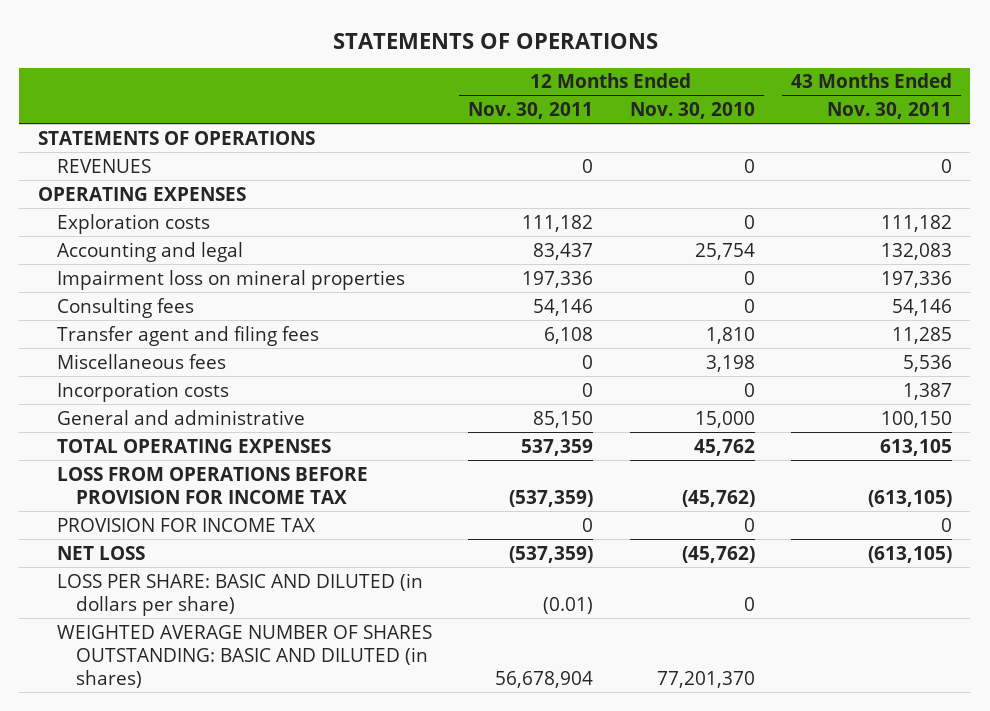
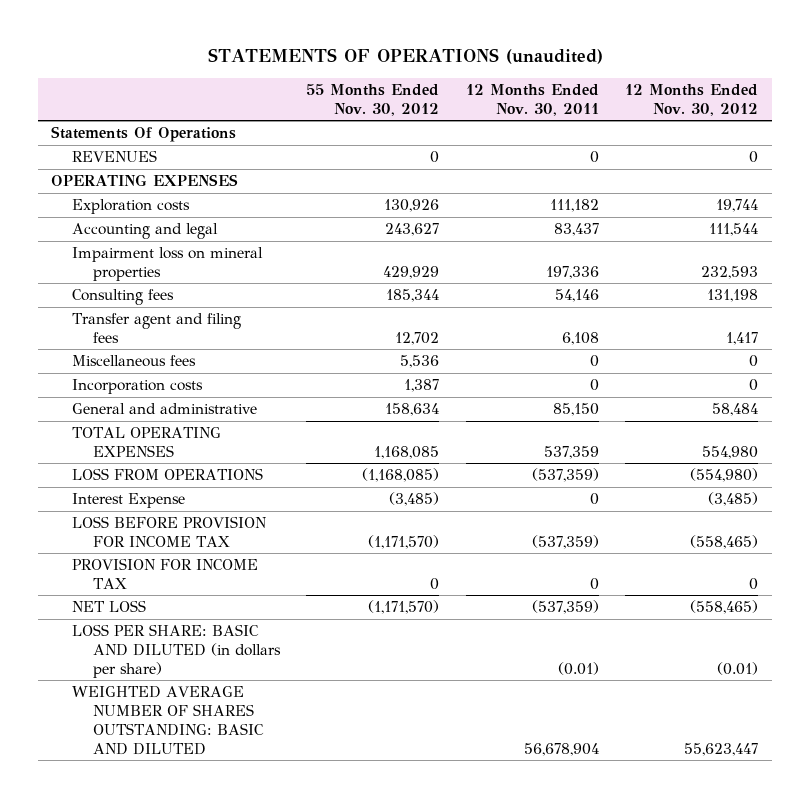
- STATEMENTS OF OPERATIONS
+ STATEMENTS OF OPERATIONS (unaudited)
- | 12 Months Ended Nov. 30, 2011 | 12 Months Ended Nov. 30, 2010 | 43 Months Ended Nov. 30, 2011
+ | 55 Months Ended Nov. 30, 2012 | 12 Months Ended Nov. 30, 2011 | 12 Months Ended Nov. 30, 2012
- STATEMENTS OF OPERATIONS
+ Statements Of Operations
- LOSS FROM OPERATIONS BEFORE PROVISION FOR INCOME TAX | (537,359) | (45,762) | (613,105)
+ LOSS FROM OPERATIONS | (1,168,085) | (537,359) | (554,980)
+ Interest Expense | (3,485) | 0 | (3,485)
+ LOSS BEFORE PROVISION FOR INCOME TAX | (1,171,570) | (537,359) | (558,465)
- WEIGHTED AVERAGE NUMBER OF SHARES OUTSTANDING: BASIC AND DILUTED (in shares) | 56,678,904 | 77,201,370 |
+ WEIGHTED AVERAGE NUMBER OF SHARES OUTSTANDING: BASIC AND DILUTED | | 56,678,904 | 55,623,447

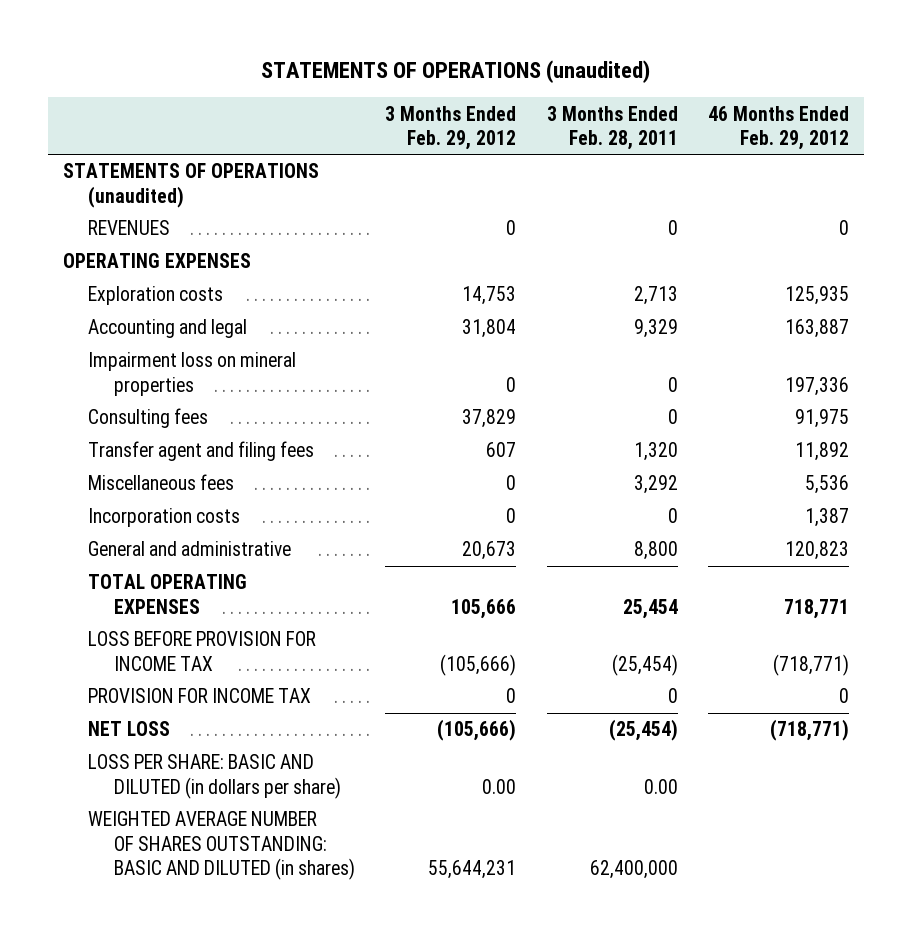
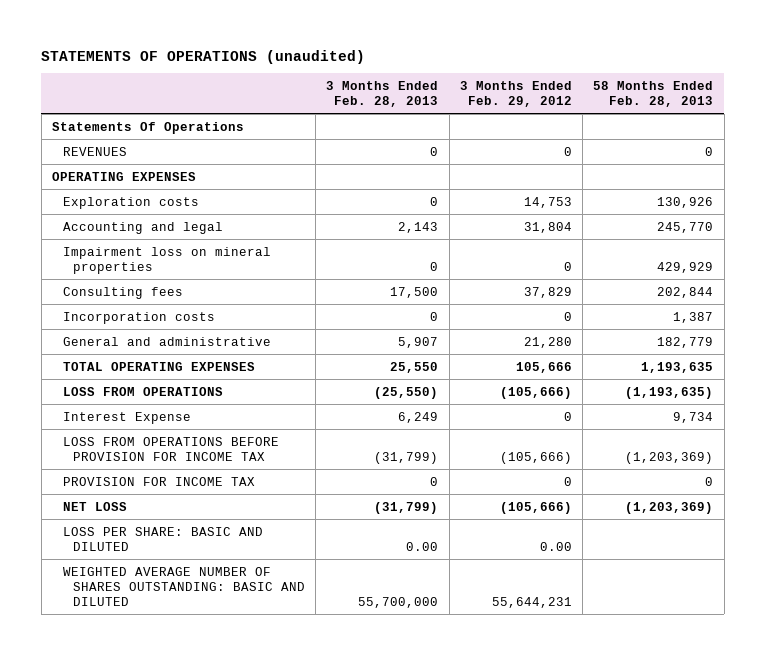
- | 3 Months Ended Feb. 29, 2012 | 3 Months Ended Feb. 28, 2011 | 46 Months Ended Feb. 29, 2012
+ | 3 Months Ended Feb. 28, 2013 | 3 Months Ended Feb. 29, 2012 | 58 Months Ended Feb. 28, 2013
- STATEMENTS OF OPERATIONS (unaudited)
+ Statements Of Operations
- Transfer agent and filing fees | 607 | 1,320 | 11,892
- Miscellaneous fees | 0 | 3,292 | 5,536
- General and administrative | 20,673 | 8,800 | 120,823
+ General and administrative | 5,907 | 21,280 | 182,779
- LOSS BEFORE PROVISION FOR INCOME TAX | (105,666) | (25,454) | (718,771)
+ LOSS FROM OPERATIONS | (25,550) | (105,666) | (1,193,635)
+ Interest Expense | 6,249 | 0 | 9,734
+ LOSS FROM OPERATIONS BEFORE PROVISION FOR INCOME TAX | (31,799) | (105,666) | (1,203,369)
- LOSS PER SHARE: BASIC AND DILUTED (in dollars per share) | 0.00 | 0.00 |
- WEIGHTED AVERAGE NUMBER OF SHARES OUTSTANDING: BASIC AND DILUTED (in shares) | 55,644,231 | 62,400,000 |
+ LOSS PER SHARE: BASIC AND DILUTED | 0.00 | 0.00 |
+ WEIGHTED AVERAGE NUMBER OF SHARES OUTSTANDING: BASIC AND DILUTED | 55,700,000 | 55,644,231 |

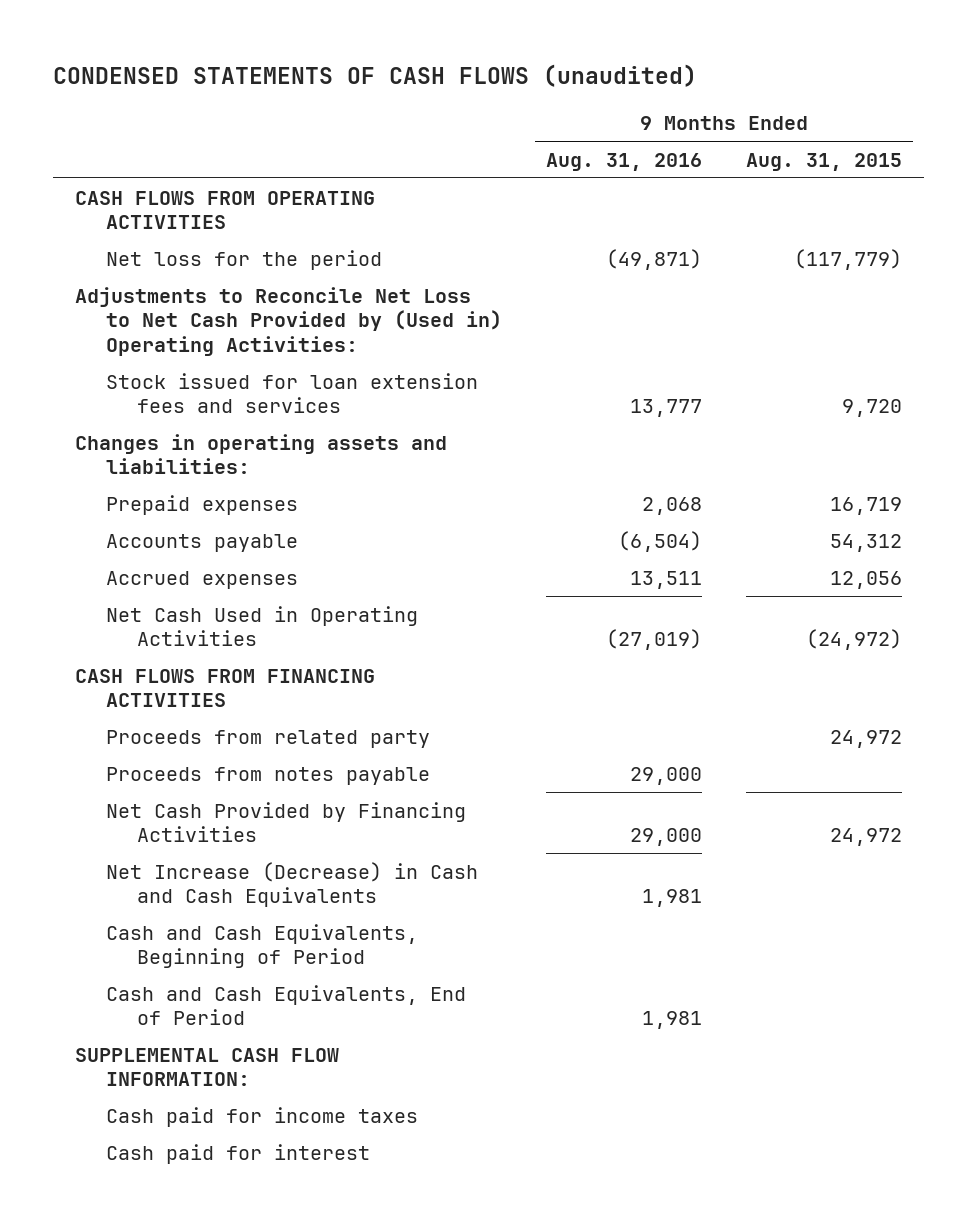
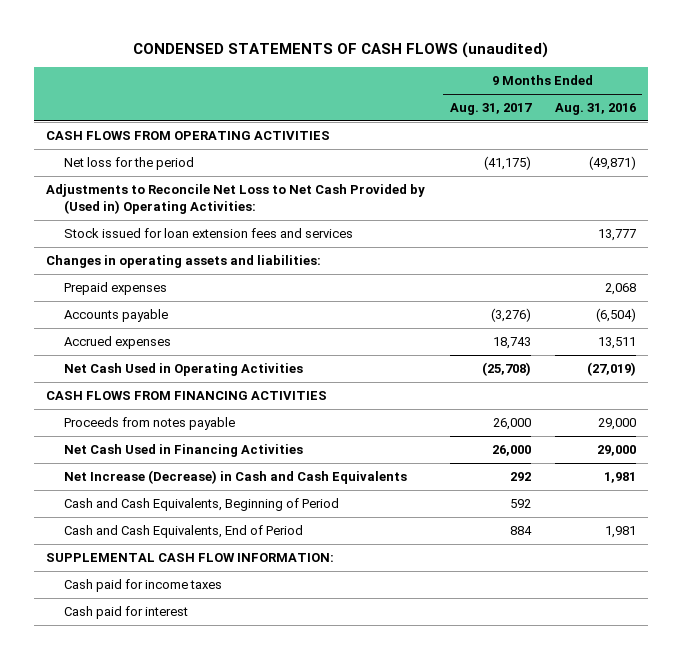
- | 9 Months Ended Aug. 31, 2016 | 9 Months Ended Aug. 31, 2015
+ | 9 Months Ended Aug. 31, 2017 | 9 Months Ended Aug. 31, 2016
- Proceeds from related party | | 24,972
- Net Cash Provided by Financing Activities | 29,000 | 24,972
+ Net Cash Used in Financing Activities | 26,000 | 29,000

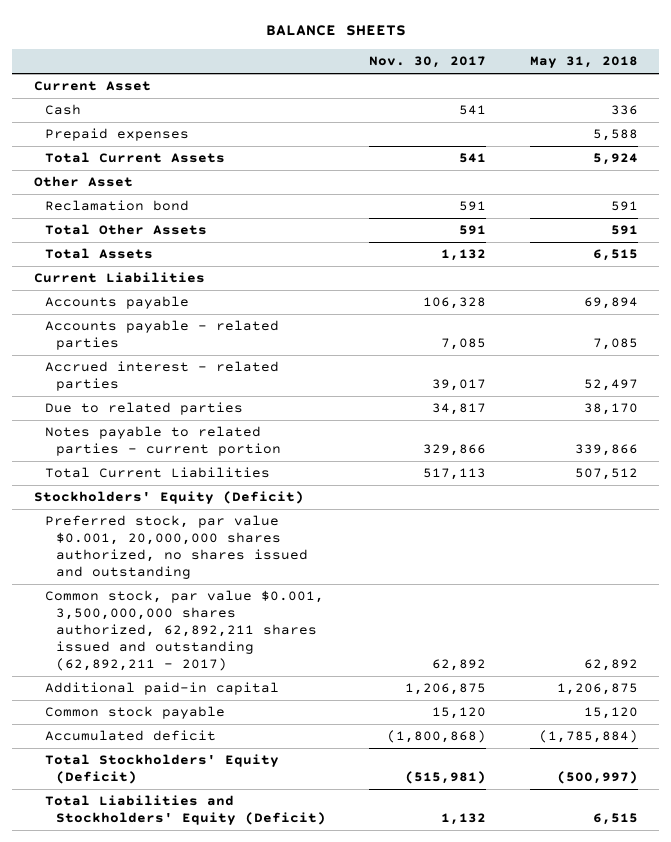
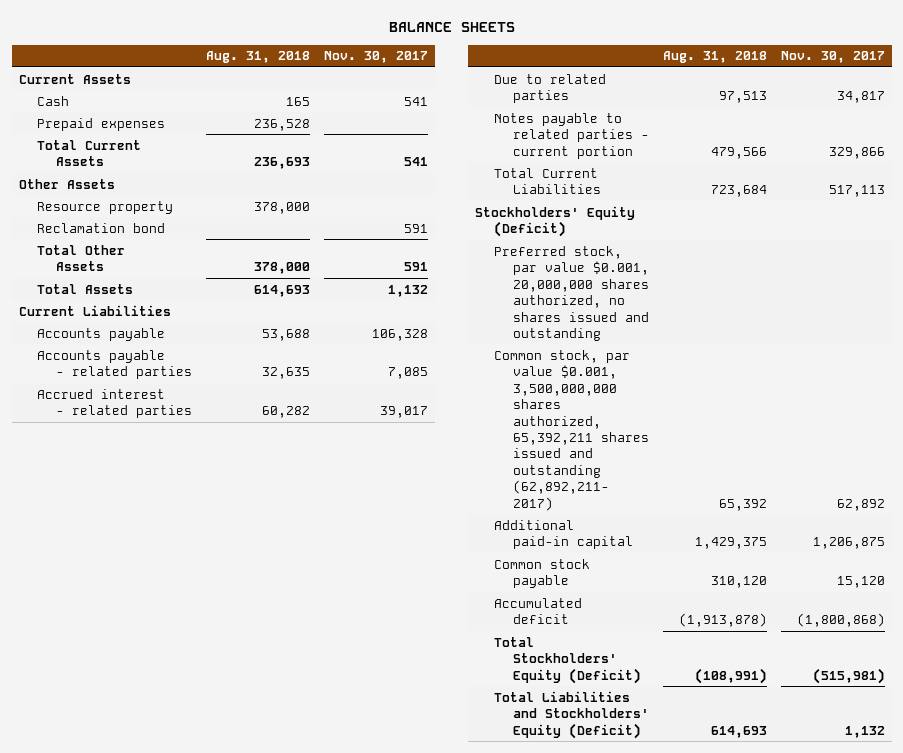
- | Nov. 30, 2017 | May 31, 2018
+ | Aug. 31, 2018 | Nov. 30, 2017
- Current Asset
+ Current Assets
- Other Asset
+ Other Assets
+ Resource property | 378,000 |
- Common stock, par value $0.001, 3,500,000,000 shares authorized, 62,892,211 shares issued and outstanding (62,892,211 - 2017) | 62,892 | 62,892
+ Common stock, par value $0.001, 3,500,000,000 shares authorized, 65,392,211 shares issued and outstanding (62,892,211- 2017) | 65,392 | 62,892

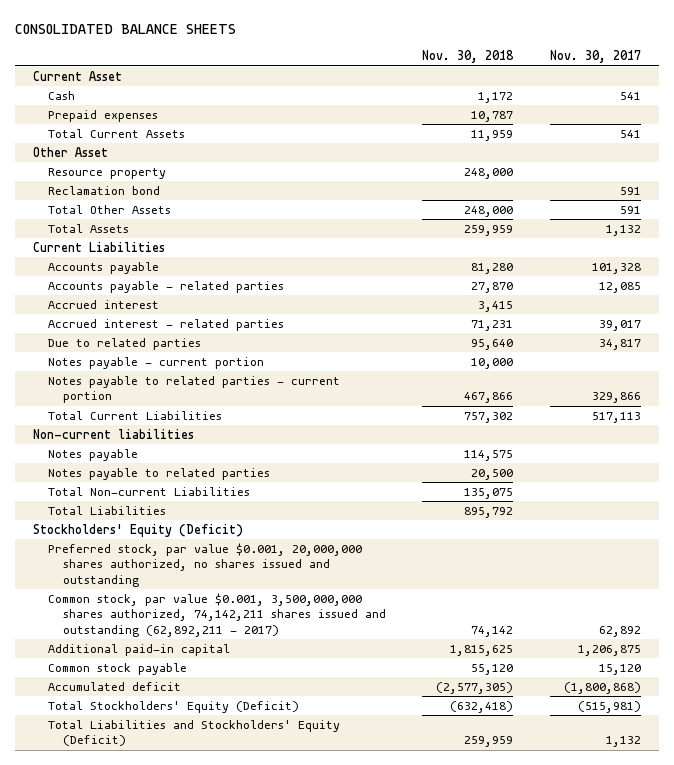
- BALANCE SHEETS
+ CONSOLIDATED BALANCE SHEETS
- | Aug. 31, 2018 | Nov. 30, 2017
+ | Nov. 30, 2018 | Nov. 30, 2017
- Current Assets
+ Current Asset
- Other Assets
+ Other Asset
- Accounts payable | 53,688 | 106,328
- Accounts payable - related parties | 32,635 | 7,085
+ Accounts payable | 81,280 | 101,328
+ Accounts payable - related parties | 27,870 | 12,085
+ Accrued interest | 3,415 |
+ Notes payable - current portion | 10,000 |
+ Non-current liabilities
+ Notes payable | 114,575 |
+ Notes payable to related parties | 20,500 |
+ Total Non-current Liabilities | 135,075 |
+ Total Liabilities | 895,792 |
- Common stock, par value $0.001, 3,500,000,000 shares authorized, 65,392,211 shares issued and outstanding (62,892,211- 2017) | 65,392 | 62,892
+ Common stock, par value $0.001, 3,500,000,000 shares authorized, 74,142,211 shares issued and outstanding (62,892,211 - 2017) | 74,142 | 62,892

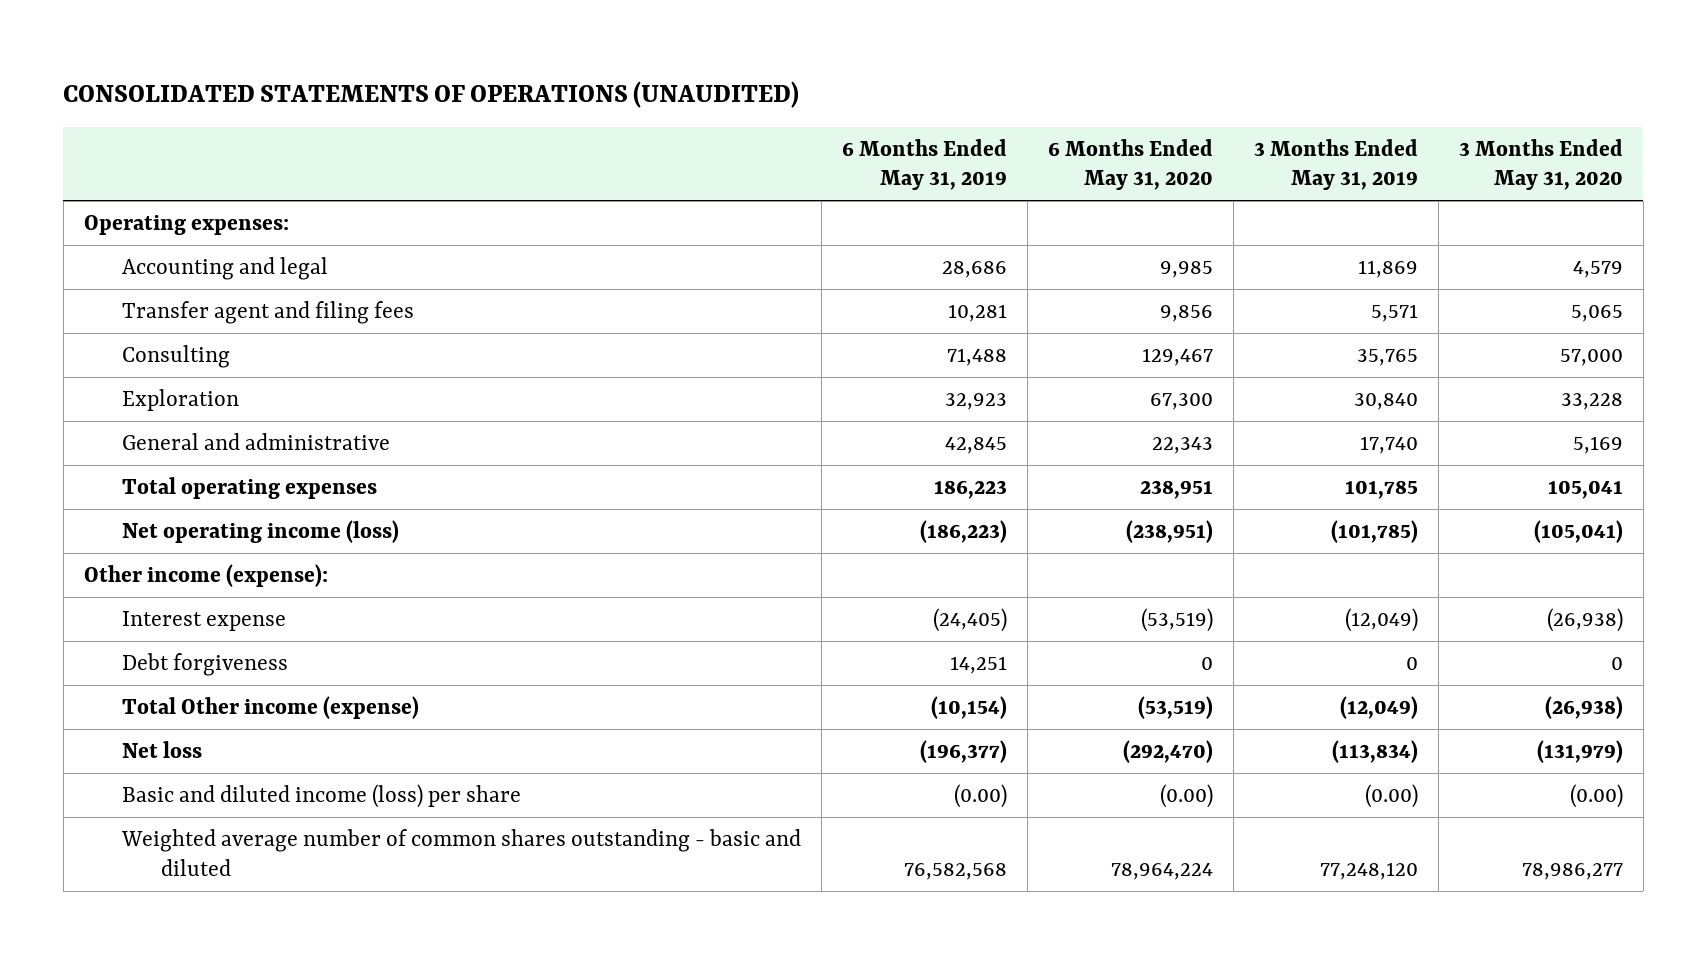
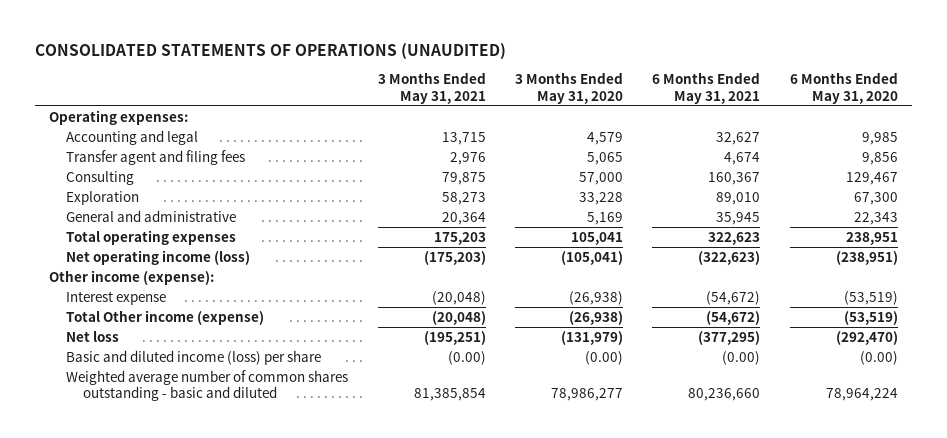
- | 6 Months Ended May 31, 2019 | 6 Months Ended May 31, 2020 | 3 Months Ended May 31, 2019 | 3 Months Ended May 31, 2020
+ | 3 Months Ended May 31, 2021 | 3 Months Ended May 31, 2020 | 6 Months Ended May 31, 2021 | 6 Months Ended May 31, 2020
- Debt forgiveness | 14,251 | 0 | 0 | 0

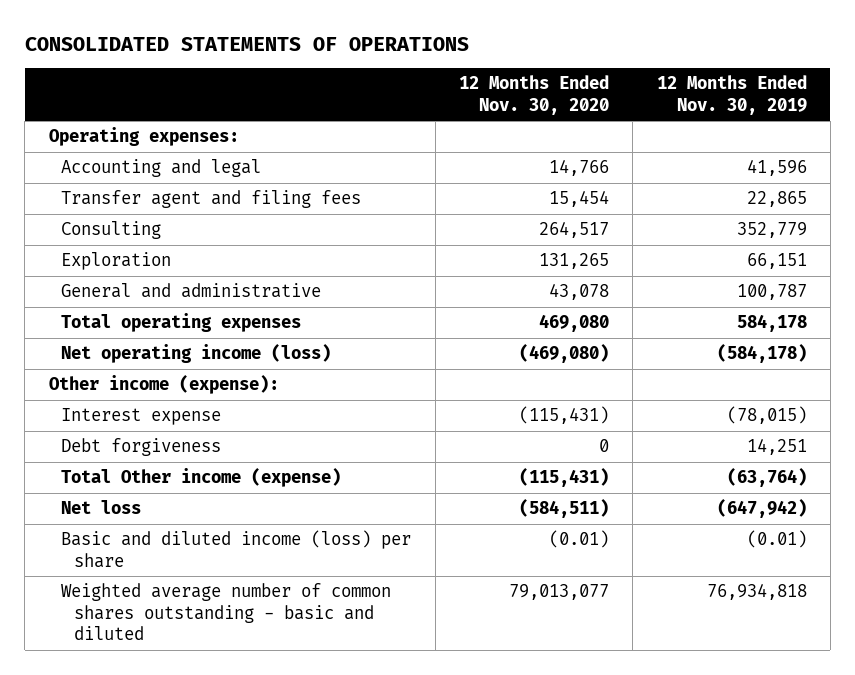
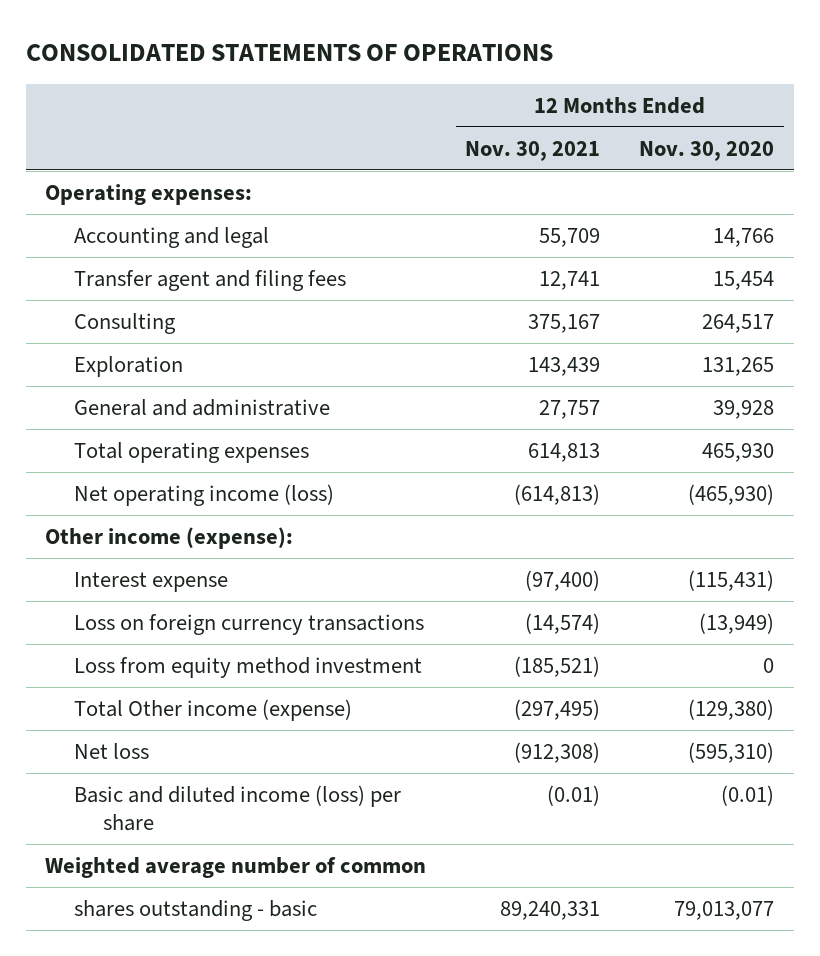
- | 12 Months Ended Nov. 30, 2020 | 12 Months Ended Nov. 30, 2019
+ | 12 Months Ended Nov. 30, 2021 | 12 Months Ended Nov. 30, 2020
- General and administrative | 43,078 | 100,787
- Total operating expenses | 469,080 | 584,178
- Net operating income (loss) | (469,080) | (584,178)
+ General and administrative | 27,757 | 39,928
+ Total operating expenses | 614,813 | 465,930
+ Net operating income (loss) | (614,813) | (465,930)
- Debt forgiveness | 0 | 14,251
- Total Other income (expense) | (115,431) | (63,764)
- Net loss | (584,511) | (647,942)
+ Loss on foreign currency transactions | (14,574) | (13,949)
+ Loss from equity method investment | (185,521) | 0
+ Total Other income (expense) | (297,495) | (129,380)
+ Net loss | (912,308) | (595,310)
- Weighted average number of common shares outstanding - basic and diluted | 79,013,077 | 76,934,818
+ Weighted average number of common
+ shares outstanding - basic | 89,240,331 | 79,013,077

